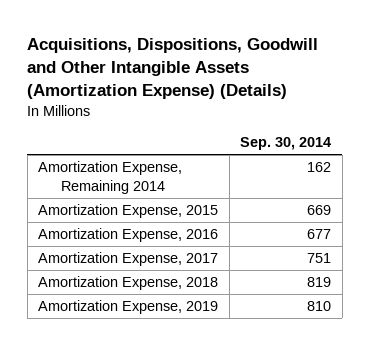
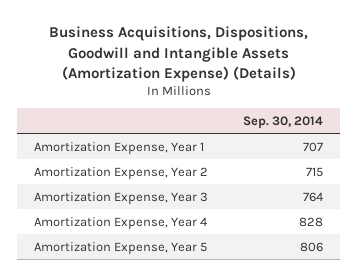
- Acquisitions, Dispositions, Goodwill and Other Intangible Assets (Amortization Expense) (Details)
+ Business Acquisitions, Dispositions, Goodwill and Intangible Assets (Amortization Expense) (Details)
- Amortization Expense, Remaining 2014 | 162
- Amortization Expense, 2015 | 669
- Amortization Expense, 2016 | 677
- Amortization Expense, 2017 | 751
- Amortization Expense, 2018 | 819
- Amortization Expense, 2019 | 810
+ Amortization Expense, Year 1 | 707
+ Amortization Expense, Year 2 | 715
+ Amortization Expense, Year 3 | 764
+ Amortization Expense, Year 4 | 828
+ Amortization Expense, Year 5 | 806

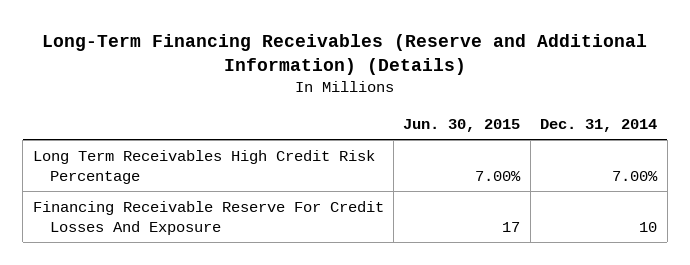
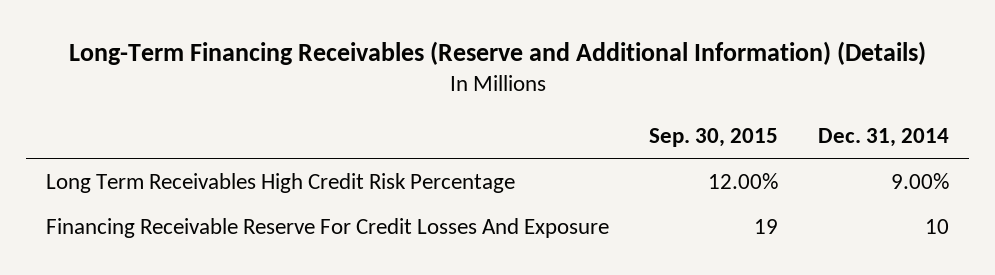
- | Jun. 30, 2015 | Dec. 31, 2014
+ | Sep. 30, 2015 | Dec. 31, 2014
- Long Term Receivables High Credit Risk Percentage | 7.00% | 7.00%
+ Long Term Receivables High Credit Risk Percentage | 12.00% | 9.00%

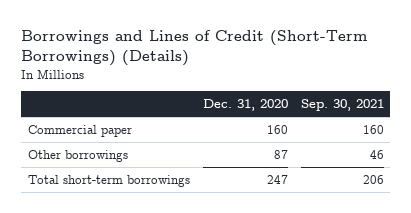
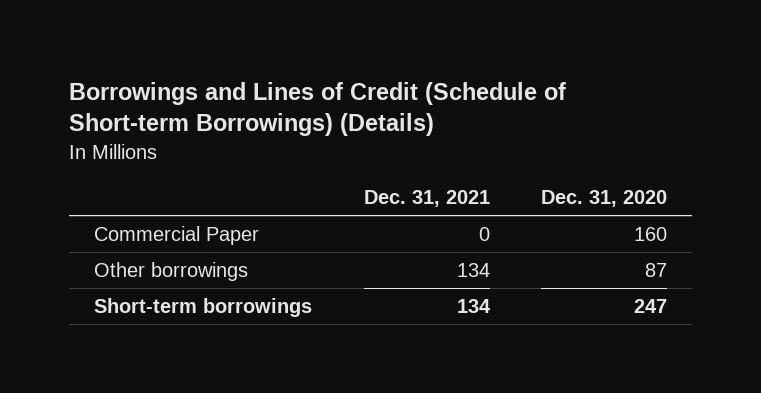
- Borrowings and Lines of Credit (Short-Term Borrowings) (Details)
+ Borrowings and Lines of Credit (Schedule of Short-term Borrowings) (Details)
- | Dec. 31, 2020 | Sep. 30, 2021
+ | Dec. 31, 2021 | Dec. 31, 2020
- Commercial paper | 160 | 160
+ Commercial Paper | 0 | 160
- Total short-term borrowings | 247 | 206
+ Short-term borrowings | 134 | 247

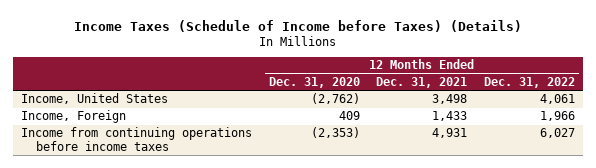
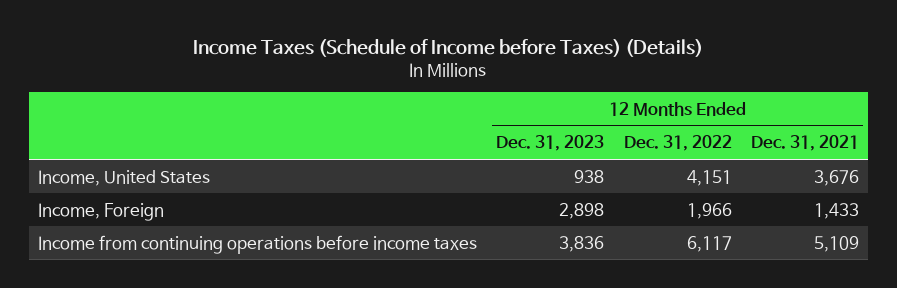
- | 12 Months Ended Dec. 31, 2020 | 12 Months Ended Dec. 31, 2021 | 12 Months Ended Dec. 31, 2022
+ | 12 Months Ended Dec. 31, 2023 | 12 Months Ended Dec. 31, 2022 | 12 Months Ended Dec. 31, 2021
- Income, United States | (2,762) | 3,498 | 4,061
+ Income, United States | 938 | 4,151 | 3,676
- Income from continuing operations before income taxes | (2,353) | 4,931 | 6,027
+ Income from continuing operations before income taxes | 3,836 | 6,117 | 5,109

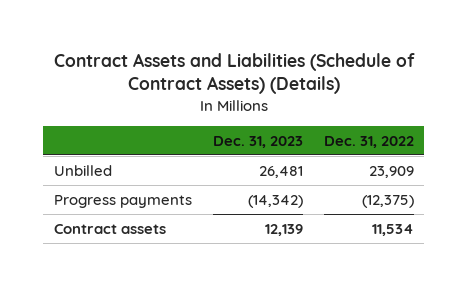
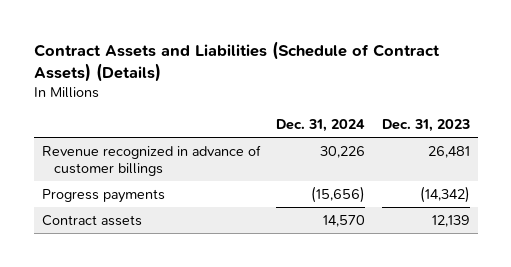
- | Dec. 31, 2023 | Dec. 31, 2022
+ | Dec. 31, 2024 | Dec. 31, 2023
- Unbilled | 26,481 | 23,909
+ Revenue recognized in advance of customer billings | 30,226 | 26,481

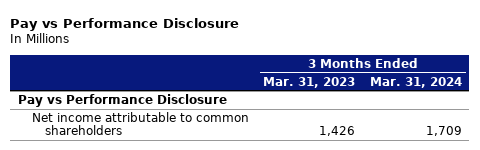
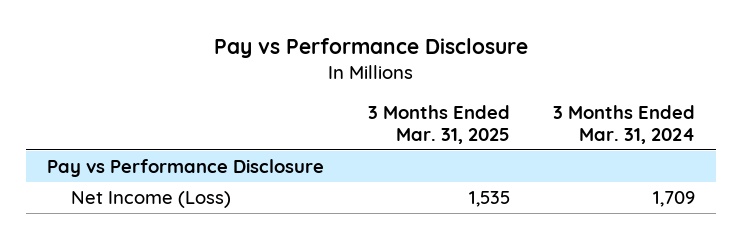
- | 3 Months Ended Mar. 31, 2023 | 3 Months Ended Mar. 31, 2024
+ | 3 Months Ended Mar. 31, 2025 | 3 Months Ended Mar. 31, 2024
- Net income attributable to common shareholders | 1,426 | 1,709
+ Net Income (Loss) | 1,535 | 1,709

